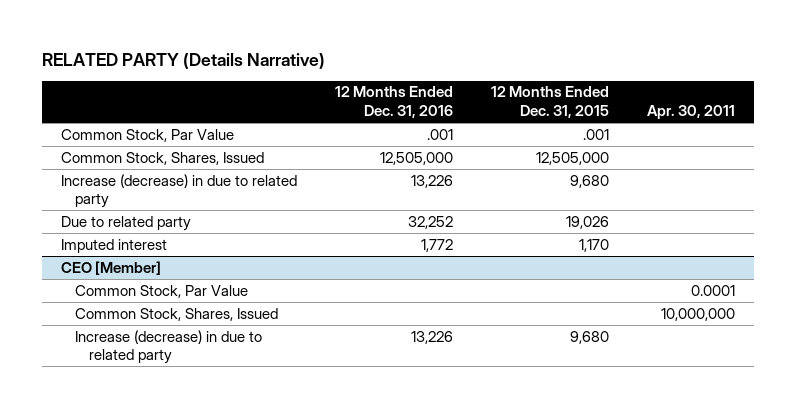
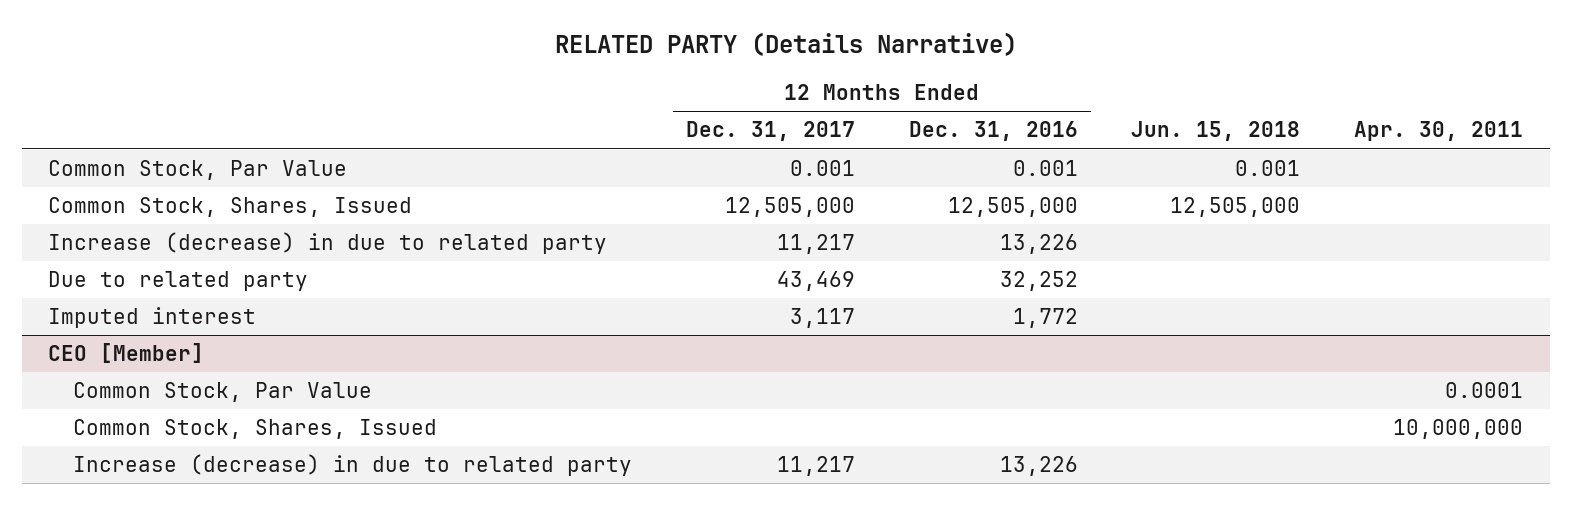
- | 12 Months Ended Dec. 31, 2016 | 12 Months Ended Dec. 31, 2015 | Apr. 30, 2011
+ | 12 Months Ended Dec. 31, 2017 | 12 Months Ended Dec. 31, 2016 | Jun. 15, 2018 | Apr. 30, 2011
- Common Stock, Par Value | .001 | .001 |
+ Common Stock, Par Value | 0.001 | 0.001 | 0.001 |

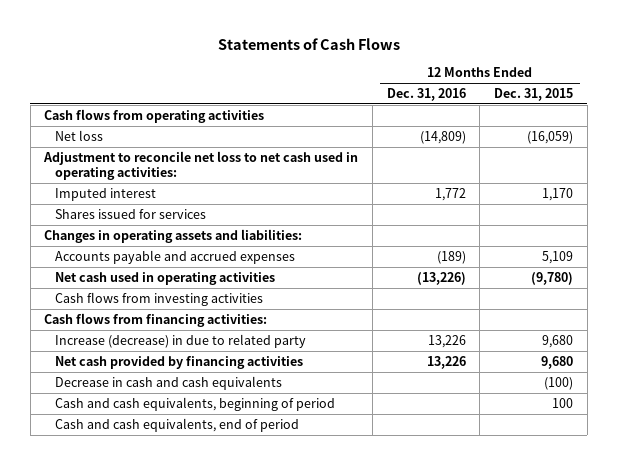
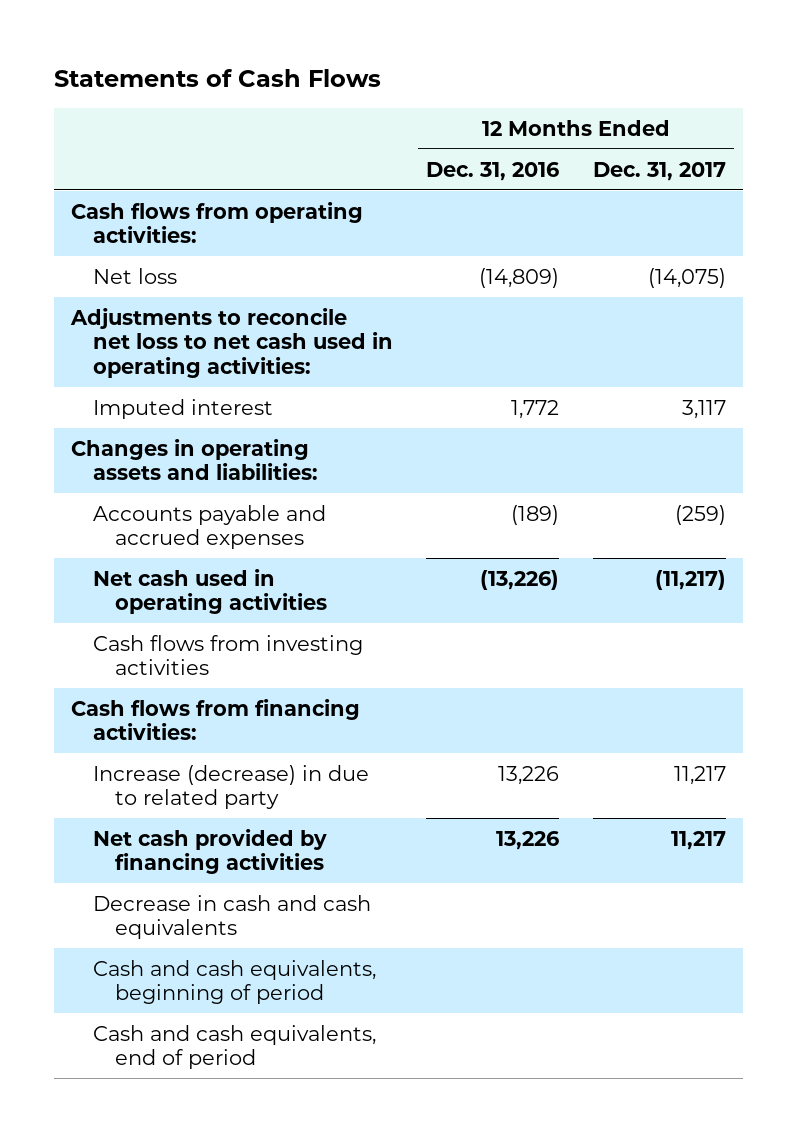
- | 12 Months Ended Dec. 31, 2016 | 12 Months Ended Dec. 31, 2015
+ | 12 Months Ended Dec. 31, 2016 | 12 Months Ended Dec. 31, 2017
- Cash flows from operating activities
+ Cash flows from operating activities:
- Adjustment to reconcile net loss to net cash used in operating activities:
+ Adjustments to reconcile net loss to net cash used in operating activities:
- Shares issued for services

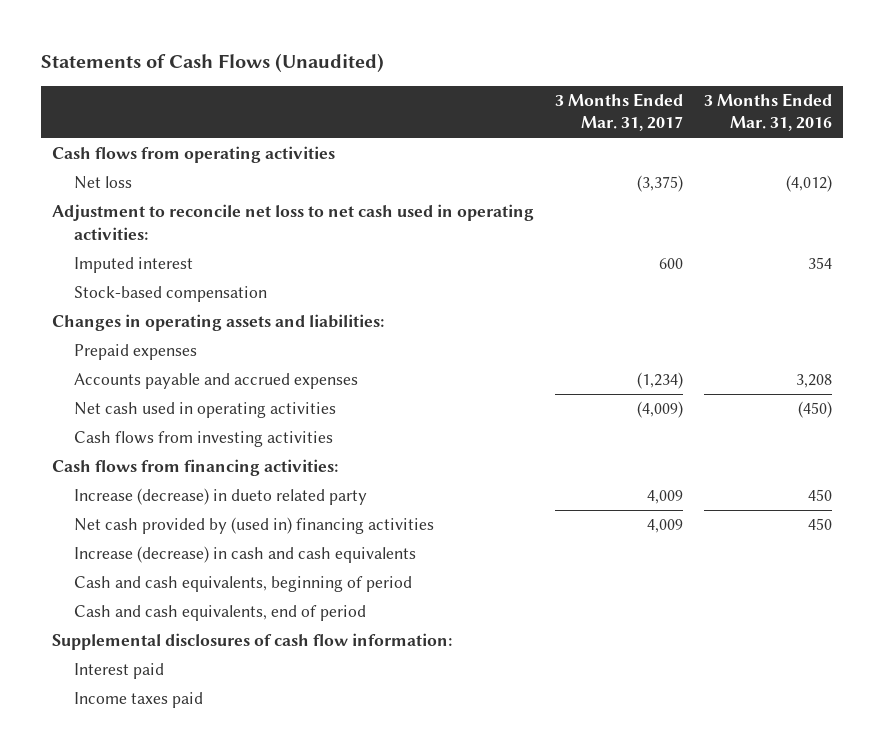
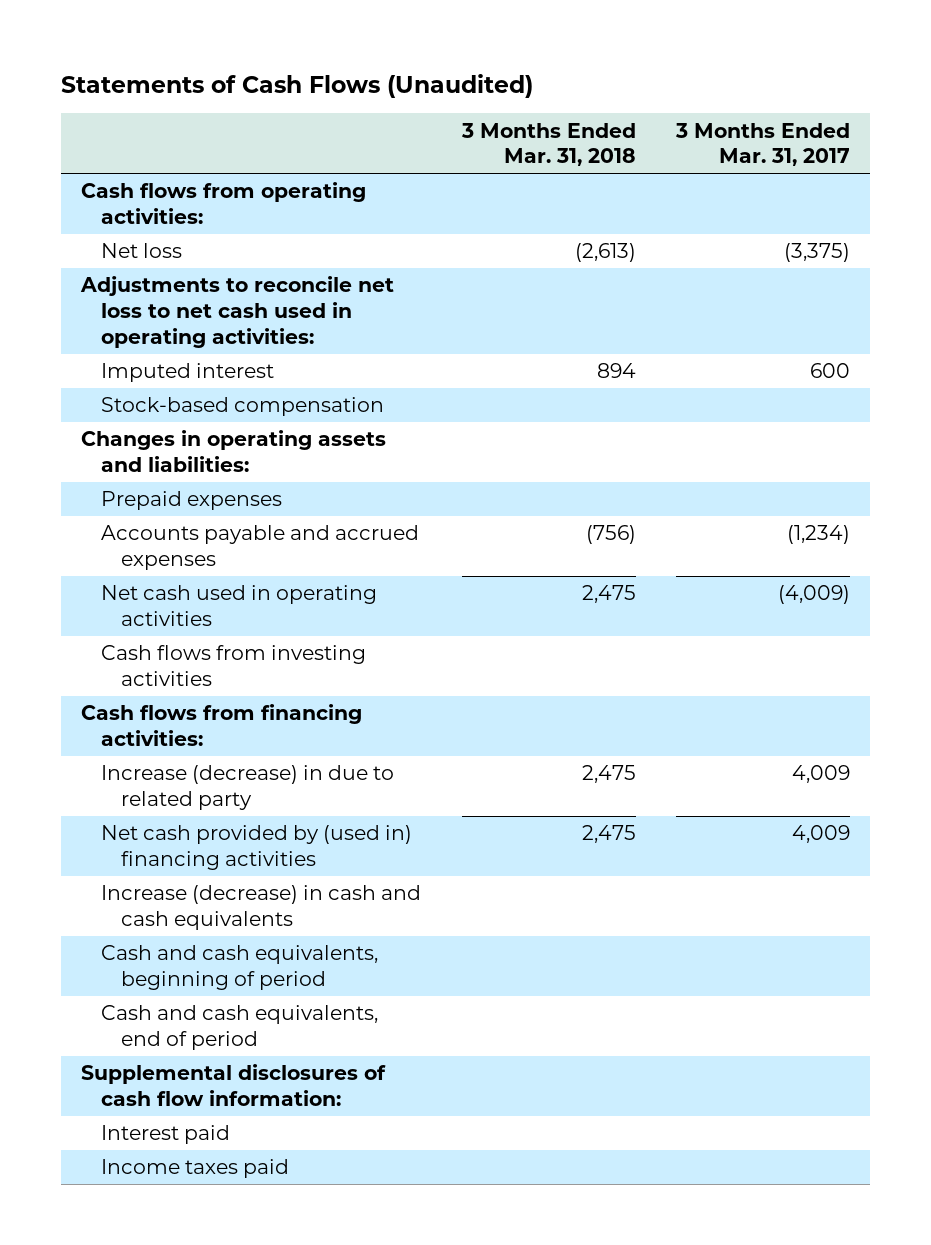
- | 3 Months Ended Mar. 31, 2017 | 3 Months Ended Mar. 31, 2016
+ | 3 Months Ended Mar. 31, 2018 | 3 Months Ended Mar. 31, 2017
- Cash flows from operating activities
+ Cash flows from operating activities:
- Adjustment to reconcile net loss to net cash used in operating activities:
+ Adjustments to reconcile net loss to net cash used in operating activities:
- Increase (decrease) in dueto related party | 4,009 | 450
+ Increase (decrease) in due to related party | 2,475 | 4,009

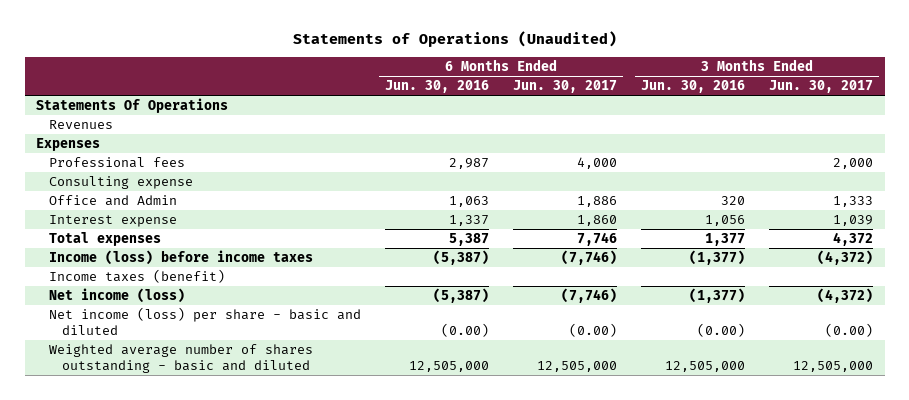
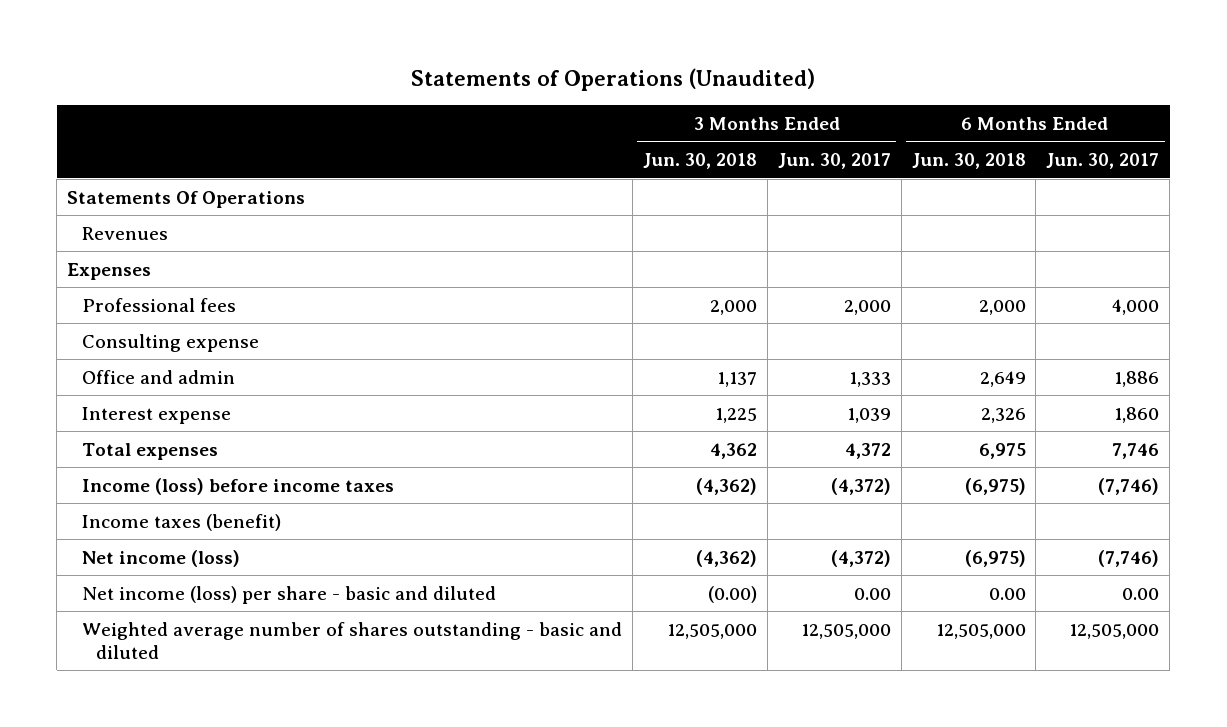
- | 6 Months Ended Jun. 30, 2016 | 6 Months Ended Jun. 30, 2017 | 3 Months Ended Jun. 30, 2016 | 3 Months Ended Jun. 30, 2017
+ | 3 Months Ended Jun. 30, 2018 | 3 Months Ended Jun. 30, 2017 | 6 Months Ended Jun. 30, 2018 | 6 Months Ended Jun. 30, 2017
- Office and Admin | 1,063 | 1,886 | 320 | 1,333
+ Office and admin | 1,137 | 1,333 | 2,649 | 1,886
- Net income (loss) per share - basic and diluted | (0.00) | (0.00) | (0.00) | (0.00)
+ Net income (loss) per share - basic and diluted | (0.00) | 0.00 | 0.00 | 0.00

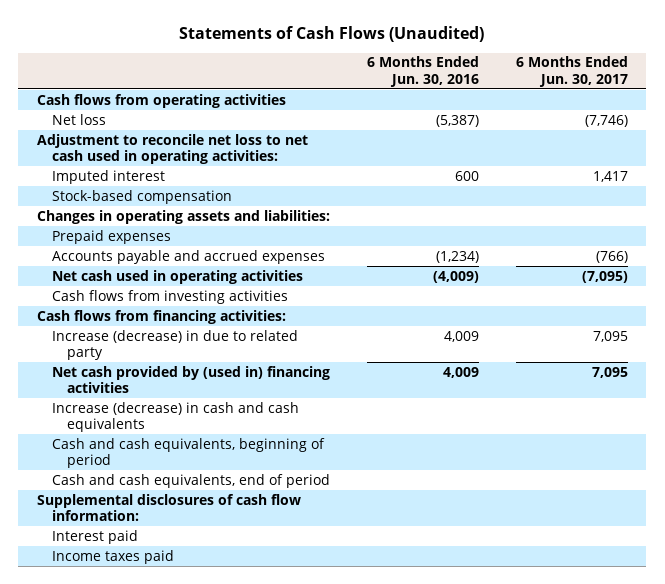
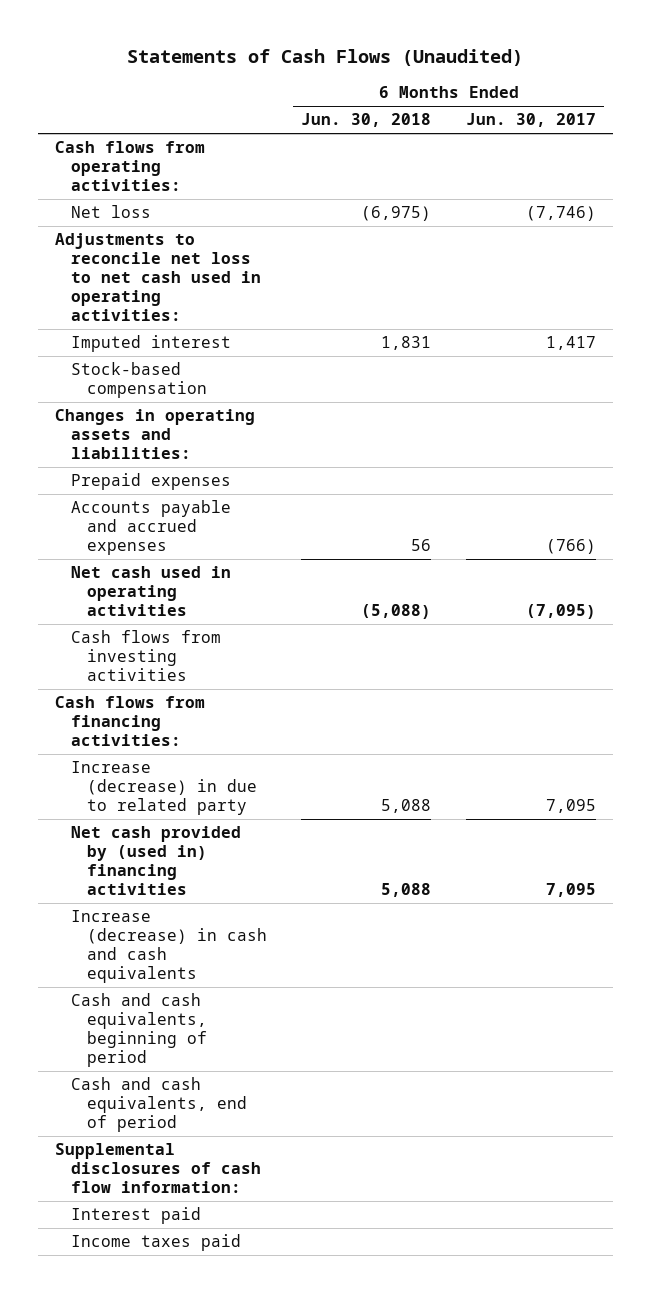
- | 6 Months Ended Jun. 30, 2016 | 6 Months Ended Jun. 30, 2017
+ | 6 Months Ended Jun. 30, 2018 | 6 Months Ended Jun. 30, 2017
- Cash flows from operating activities
+ Cash flows from operating activities:
- Adjustment to reconcile net loss to net cash used in operating activities:
+ Adjustments to reconcile net loss to net cash used in operating activities:

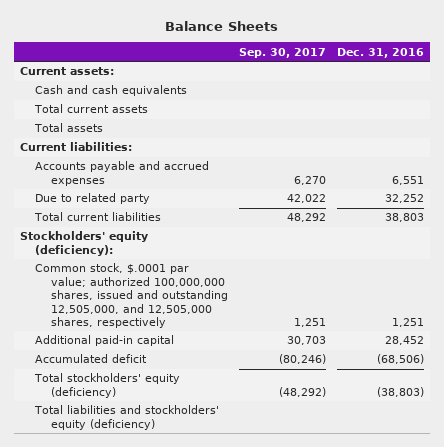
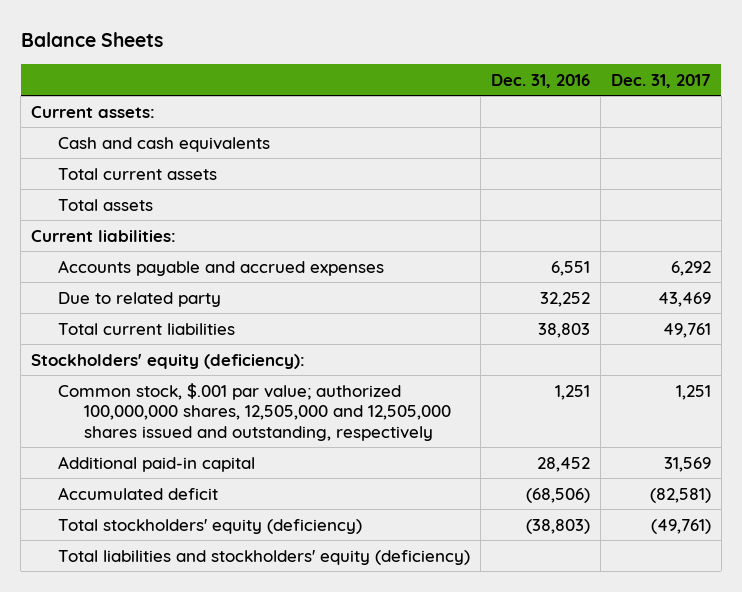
- | Sep. 30, 2017 | Dec. 31, 2016
+ | Dec. 31, 2016 | Dec. 31, 2017
- Common stock, $.0001 par value; authorized 100,000,000 shares, issued and outstanding 12,505,000, and 12,505,000 shares, respectively | 1,251 | 1,251
+ Common stock, $.001 par value; authorized 100,000,000 shares, 12,505,000 and 12,505,000 shares issued and outstanding, respectively | 1,251 | 1,251

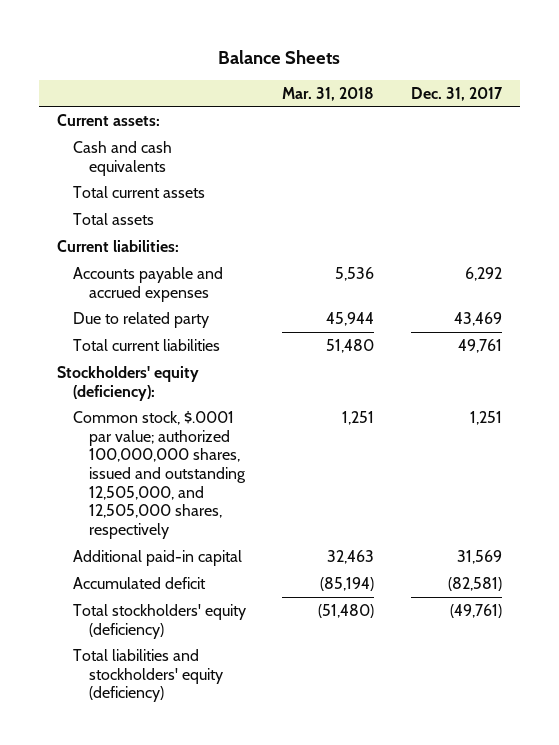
- | Dec. 31, 2016 | Dec. 31, 2017
+ | Mar. 31, 2018 | Dec. 31, 2017
- Common stock, $.001 par value; authorized 100,000,000 shares, 12,505,000 and 12,505,000 shares issued and outstanding, respectively | 1,251 | 1,251
+ Common stock, $.0001 par value; authorized 100,000,000 shares, issued and outstanding 12,505,000, and 12,505,000 shares, respectively | 1,251 | 1,251

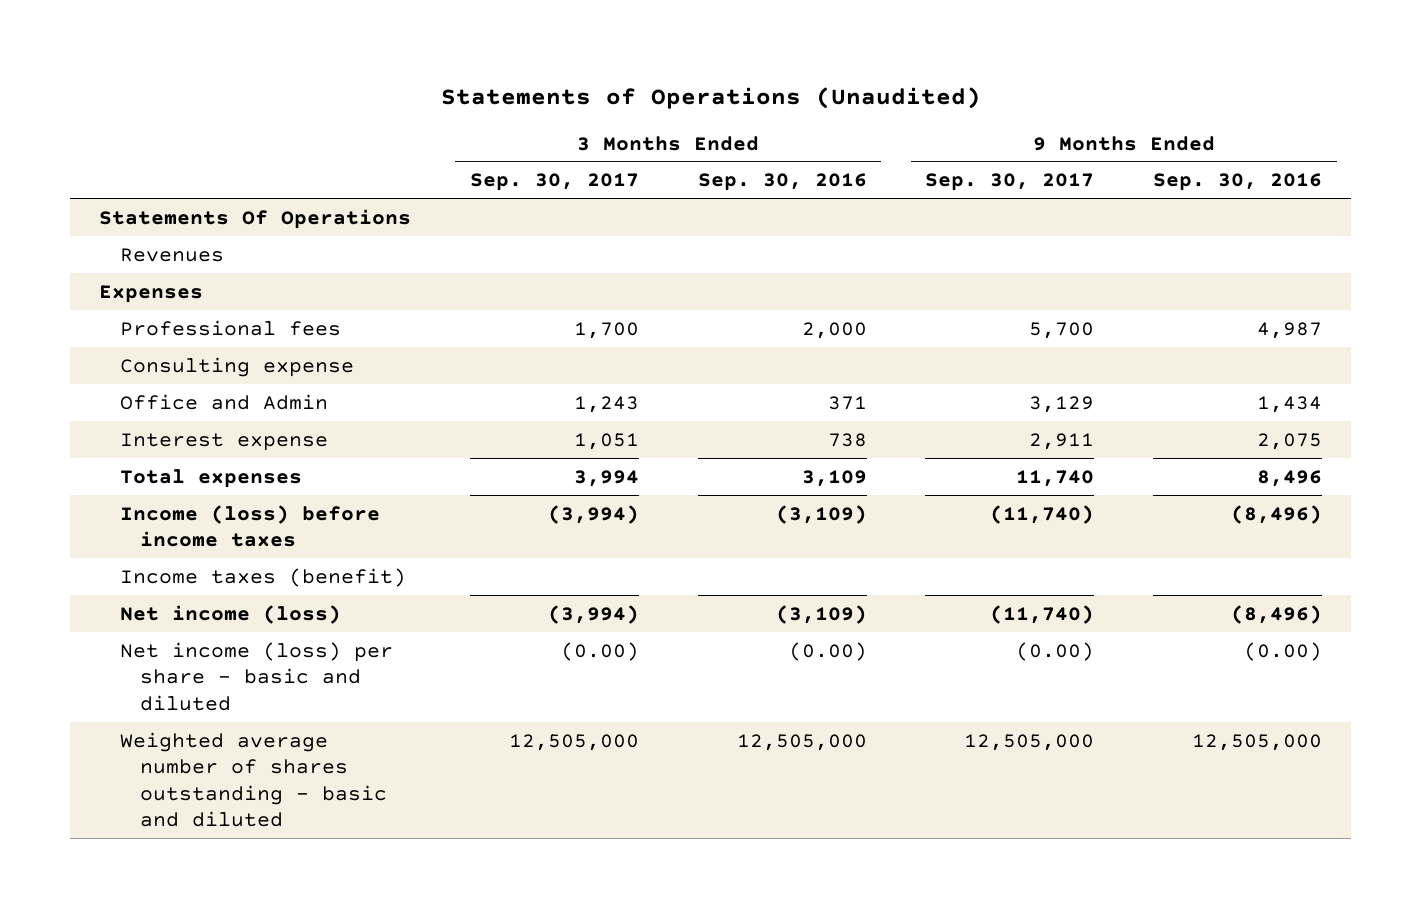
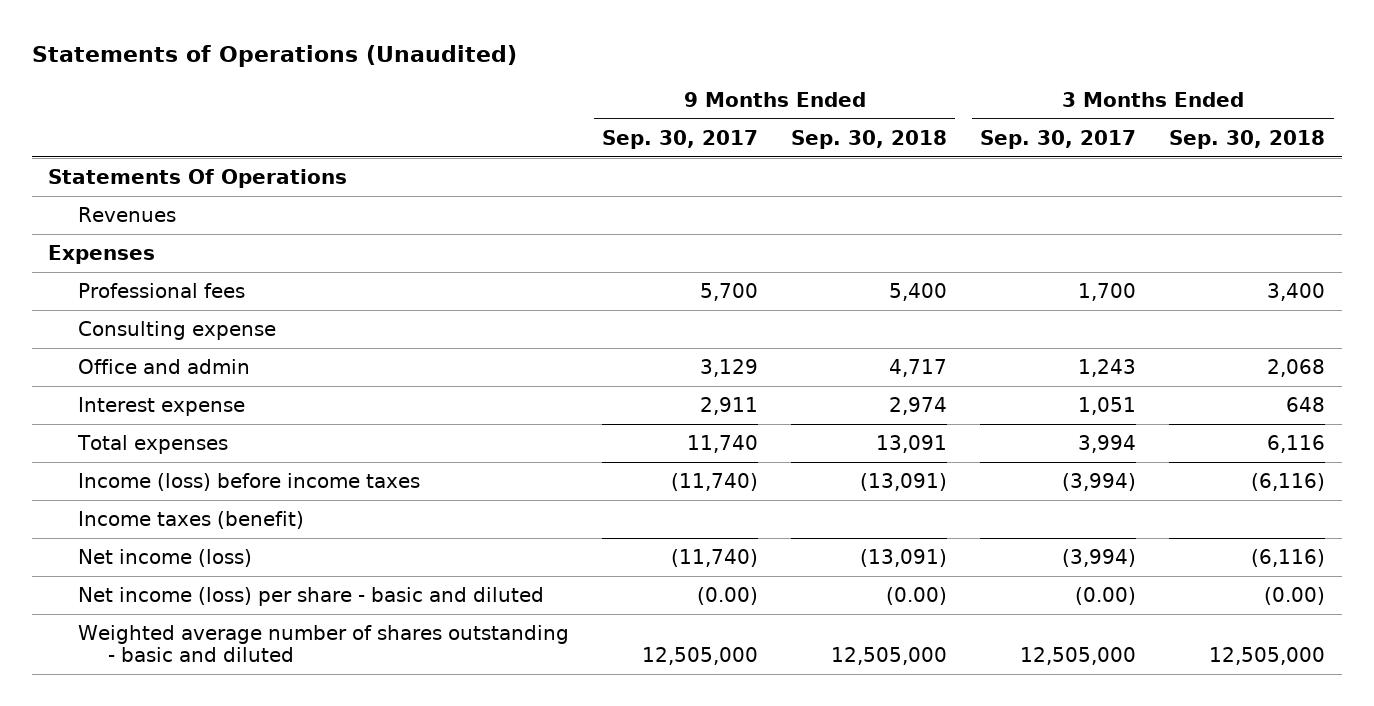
- | 3 Months Ended Sep. 30, 2017 | 3 Months Ended Sep. 30, 2016 | 9 Months Ended Sep. 30, 2017 | 9 Months Ended Sep. 30, 2016
+ | 9 Months Ended Sep. 30, 2017 | 9 Months Ended Sep. 30, 2018 | 3 Months Ended Sep. 30, 2017 | 3 Months Ended Sep. 30, 2018
- Office and Admin | 1,243 | 371 | 3,129 | 1,434
+ Office and admin | 3,129 | 4,717 | 1,243 | 2,068

